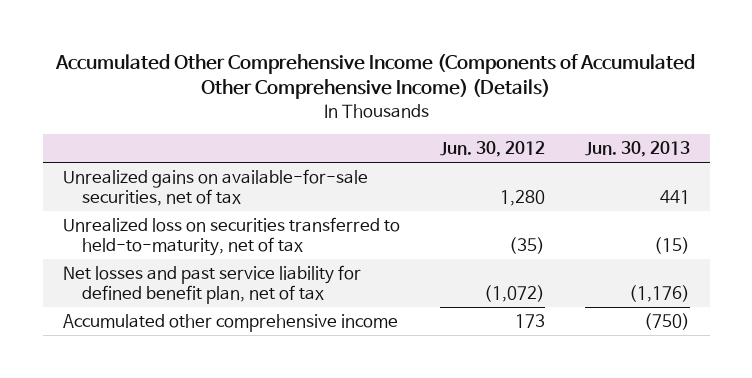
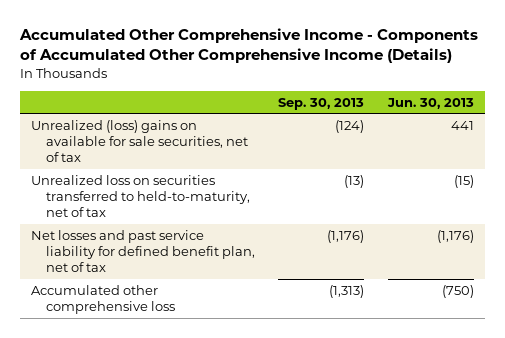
- Accumulated Other Comprehensive Income (Components of Accumulated Other Comprehensive Income) (Details)
+ Accumulated Other Comprehensive Income - Components of Accumulated Other Comprehensive Income (Details)
- | Jun. 30, 2012 | Jun. 30, 2013
+ | Sep. 30, 2013 | Jun. 30, 2013
- Unrealized gains on available-for-sale securities, net of tax | 1,280 | 441
+ Unrealized (loss) gains on available for sale securities, net of tax | (124) | 441
- Accumulated other comprehensive income | 173 | (750)
+ Accumulated other comprehensive loss | (1,313) | (750)

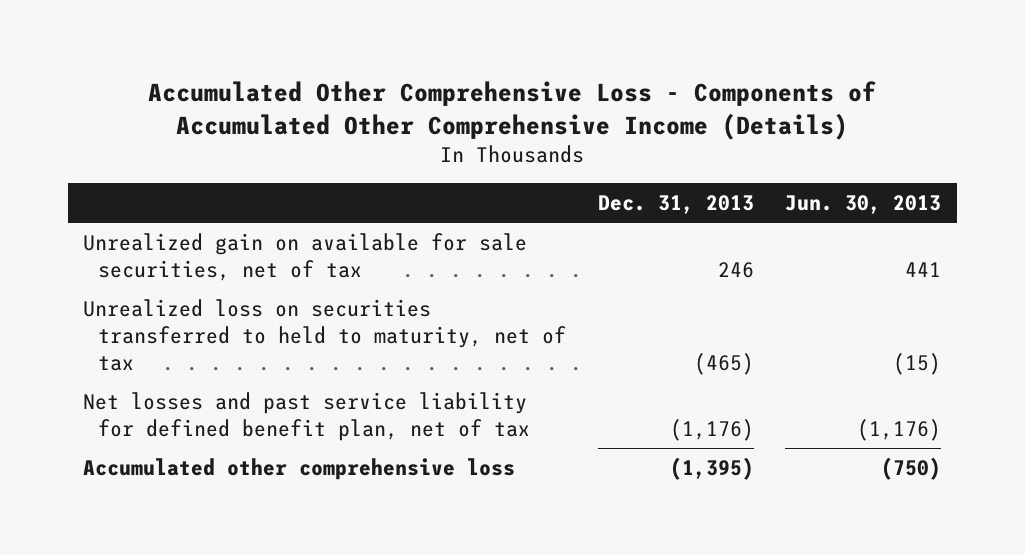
- Accumulated Other Comprehensive Income - Components of Accumulated Other Comprehensive Income (Details)
+ Accumulated Other Comprehensive Loss - Components of Accumulated Other Comprehensive Income (Details)
- | Sep. 30, 2013 | Jun. 30, 2013
+ | Dec. 31, 2013 | Jun. 30, 2013
- Unrealized (loss) gains on available for sale securities, net of tax | (124) | 441
- Unrealized loss on securities transferred to held-to-maturity, net of tax | (13) | (15)
+ Unrealized gain on available for sale securities, net of tax | 246 | 441
+ Unrealized loss on securities transferred to held to maturity, net of tax | (465) | (15)

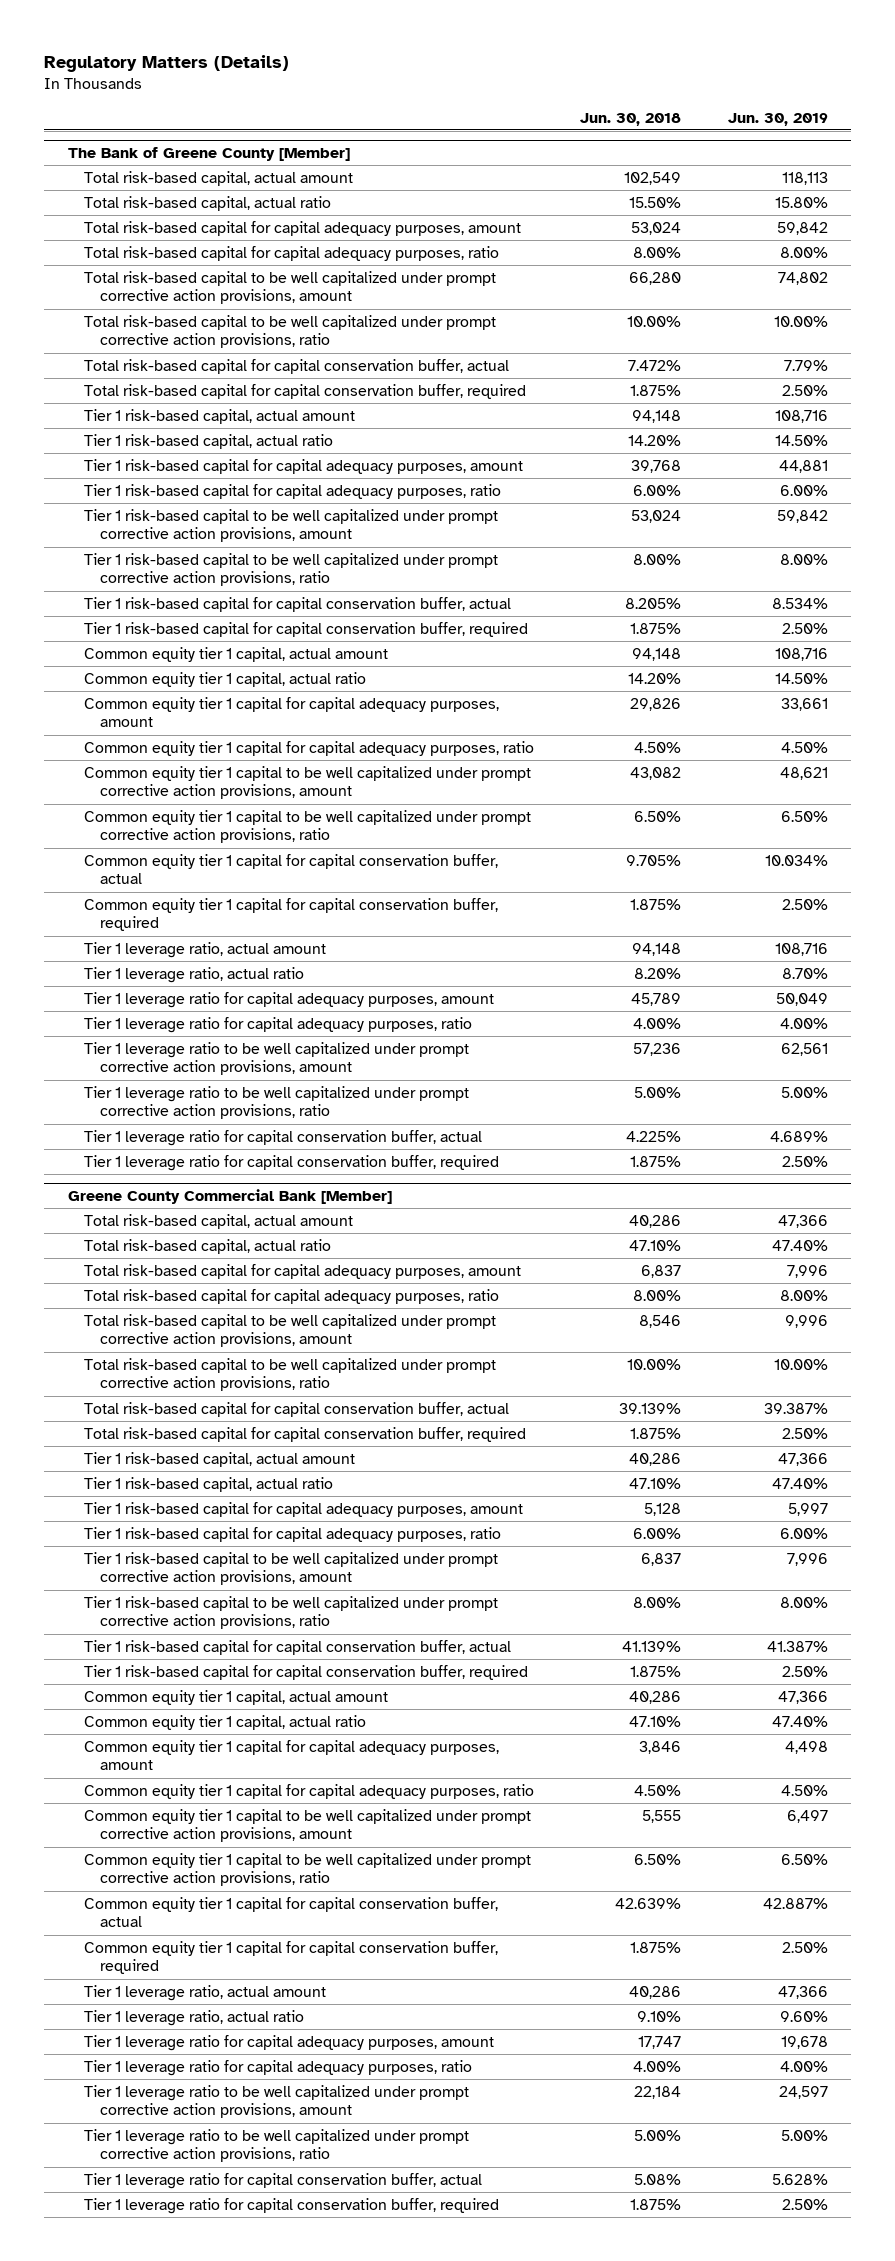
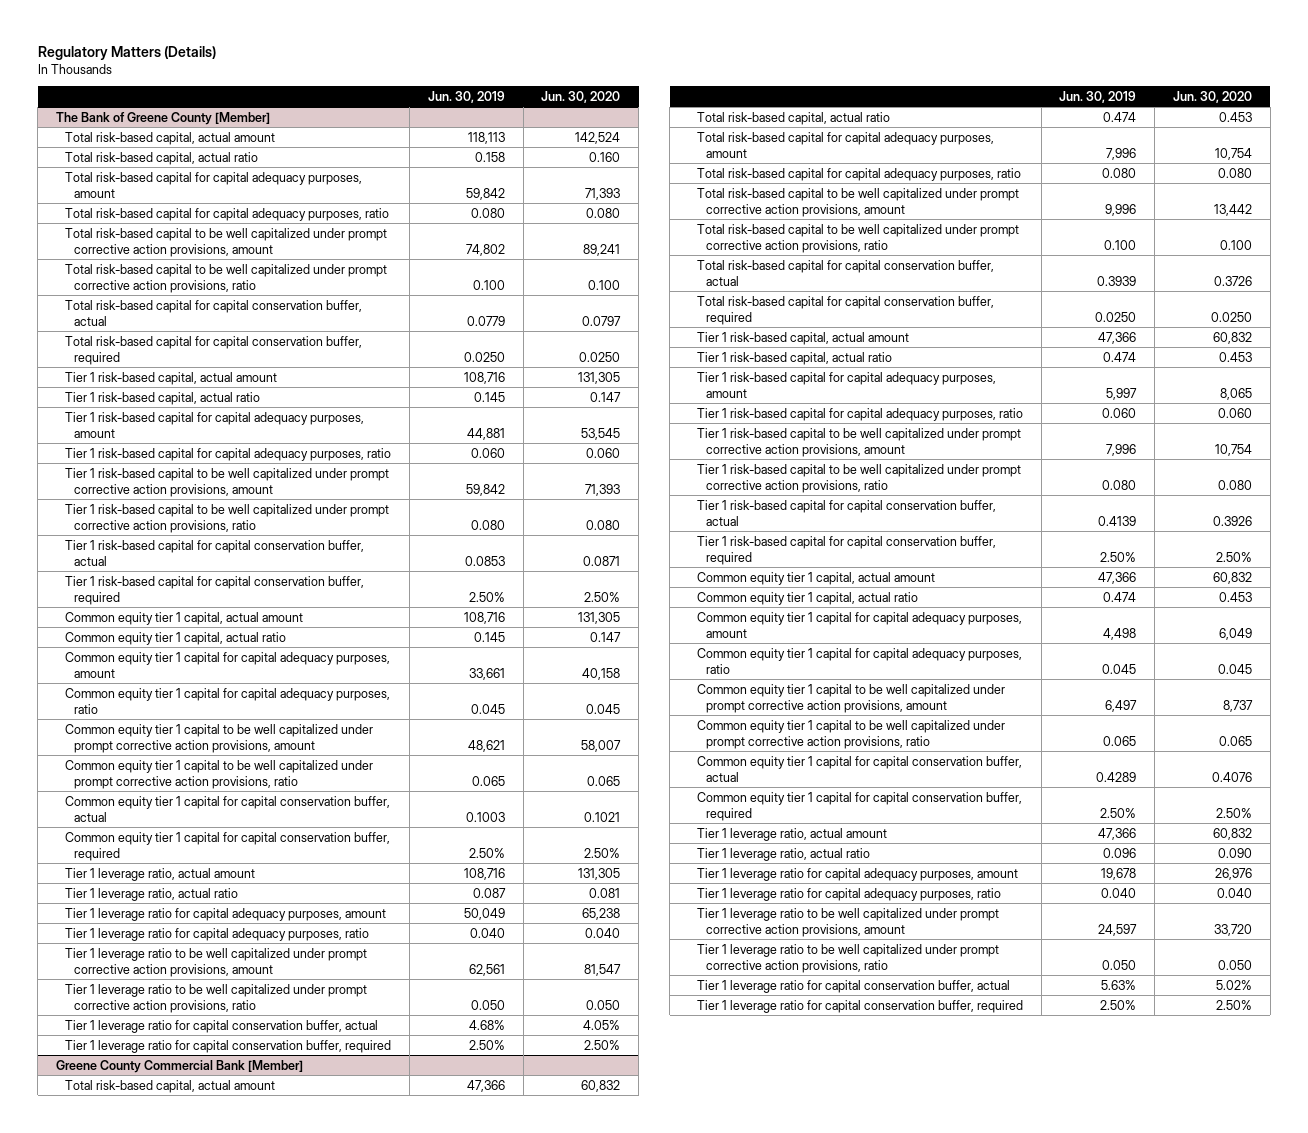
- | Jun. 30, 2018 | Jun. 30, 2019
+ | Jun. 30, 2019 | Jun. 30, 2020
@ The Bank of Greene County [Member]
- Total risk-based capital, actual ratio | 15.50% | 15.80%
+ Total risk-based capital, actual ratio | 0.158 | 0.160
- Total risk-based capital for capital adequacy purposes, ratio | 8.00% | 8.00%
+ Total risk-based capital for capital adequacy purposes, ratio | 0.080 | 0.080
- Total risk-based capital to be well capitalized under prompt corrective action provisions, ratio | 10.00% | 10.00%
- Total risk-based capital for capital conservation buffer, actual | 7.472% | 7.79%
- Total risk-based capital for capital conservation buffer, required | 1.875% | 2.50%
+ Total risk-based capital to be well capitalized under prompt corrective action provisions, ratio | 0.100 | 0.100
+ Total risk-based capital for capital conservation buffer, actual | 0.0779 | 0.0797
+ Total risk-based capital for capital conservation buffer, required | 0.0250 | 0.0250
- Tier 1 risk-based capital, actual ratio | 14.20% | 14.50%
+ Tier 1 risk-based capital, actual ratio | 0.145 | 0.147
- Tier 1 risk-based capital for capital adequacy purposes, ratio | 6.00% | 6.00%
+ Tier 1 risk-based capital for capital adequacy purposes, ratio | 0.060 | 0.060
- Tier 1 risk-based capital to be well capitalized under prompt corrective action provisions, ratio | 8.00% | 8.00%
- Tier 1 risk-based capital for capital conservation buffer, actual | 8.205% | 8.534%
+ Tier 1 risk-based capital to be well capitalized under prompt corrective action provisions, ratio | 0.080 | 0.080
+ Tier 1 risk-based capital for capital conservation buffer, actual | 0.0853 | 0.0871
- Common equity tier 1 capital, actual ratio | 14.20% | 14.50%
+ Common equity tier 1 capital, actual ratio | 0.145 | 0.147
- Common equity tier 1 capital for capital adequacy purposes, ratio | 4.50% | 4.50%
+ Common equity tier 1 capital for capital adequacy purposes, ratio | 0.045 | 0.045
- Common equity tier 1 capital to be well capitalized under prompt corrective action provisions, ratio | 6.50% | 6.50%
- Common equity tier 1 capital for capital conservation buffer, actual | 9.705% | 10.034%
+ Common equity tier 1 capital to be well capitalized under prompt corrective action provisions, ratio | 0.065 | 0.065
+ Common equity tier 1 capital for capital conservation buffer, actual | 0.1003 | 0.1021
- Tier 1 leverage ratio, actual ratio | 8.20% | 8.70%
+ Tier 1 leverage ratio, actual ratio | 0.087 | 0.081
- Tier 1 leverage ratio for capital adequacy purposes, ratio | 4.00% | 4.00%
+ Tier 1 leverage ratio for capital adequacy purposes, ratio | 0.040 | 0.040
- Tier 1 leverage ratio to be well capitalized under prompt corrective action provisions, ratio | 5.00% | 5.00%
- Tier 1 leverage ratio for capital conservation buffer, actual | 4.225% | 4.689%
+ Tier 1 leverage ratio to be well capitalized under prompt corrective action provisions, ratio | 0.050 | 0.050
+ Tier 1 leverage ratio for capital conservation buffer, actual | 4.68% | 4.05%
@ Greene County Commercial Bank [Member]
- Total risk-based capital, actual ratio | 47.10% | 47.40%
+ Total risk-based capital, actual ratio | 0.474 | 0.453
- Total risk-based capital for capital adequacy purposes, ratio | 8.00% | 8.00%
+ Total risk-based capital for capital adequacy purposes, ratio | 0.080 | 0.080
- Total risk-based capital to be well capitalized under prompt corrective action provisions, ratio | 10.00% | 10.00%
- Total risk-based capital for capital conservation buffer, actual | 39.139% | 39.387%
- Total risk-based capital for capital conservation buffer, required | 1.875% | 2.50%
+ Total risk-based capital to be well capitalized under prompt corrective action provisions, ratio | 0.100 | 0.100
+ Total risk-based capital for capital conservation buffer, actual | 0.3939 | 0.3726
+ Total risk-based capital for capital conservation buffer, required | 0.0250 | 0.0250
- Tier 1 risk-based capital, actual ratio | 47.10% | 47.40%
+ Tier 1 risk-based capital, actual ratio | 0.474 | 0.453
- Tier 1 risk-based capital for capital adequacy purposes, ratio | 6.00% | 6.00%
+ Tier 1 risk-based capital for capital adequacy purposes, ratio | 0.060 | 0.060
- Tier 1 risk-based capital to be well capitalized under prompt corrective action provisions, ratio | 8.00% | 8.00%
- Tier 1 risk-based capital for capital conservation buffer, actual | 41.139% | 41.387%
+ Tier 1 risk-based capital to be well capitalized under prompt corrective action provisions, ratio | 0.080 | 0.080
+ Tier 1 risk-based capital for capital conservation buffer, actual | 0.4139 | 0.3926
- Common equity tier 1 capital, actual ratio | 47.10% | 47.40%
+ Common equity tier 1 capital, actual ratio | 0.474 | 0.453
- Common equity tier 1 capital for capital adequacy purposes, ratio | 4.50% | 4.50%
+ Common equity tier 1 capital for capital adequacy purposes, ratio | 0.045 | 0.045
- Common equity tier 1 capital to be well capitalized under prompt corrective action provisions, ratio | 6.50% | 6.50%
- Common equity tier 1 capital for capital conservation buffer, actual | 42.639% | 42.887%
+ Common equity tier 1 capital to be well capitalized under prompt corrective action provisions, ratio | 0.065 | 0.065
+ Common equity tier 1 capital for capital conservation buffer, actual | 0.4289 | 0.4076
- Tier 1 leverage ratio, actual ratio | 9.10% | 9.60%
+ Tier 1 leverage ratio, actual ratio | 0.096 | 0.090
- Tier 1 leverage ratio for capital adequacy purposes, ratio | 4.00% | 4.00%
+ Tier 1 leverage ratio for capital adequacy purposes, ratio | 0.040 | 0.040
- Tier 1 leverage ratio to be well capitalized under prompt corrective action provisions, ratio | 5.00% | 5.00%
- Tier 1 leverage ratio for capital conservation buffer, actual | 5.08% | 5.628%
+ Tier 1 leverage ratio to be well capitalized under prompt corrective action provisions, ratio | 0.050 | 0.050
+ Tier 1 leverage ratio for capital conservation buffer, actual | 5.63% | 5.02%

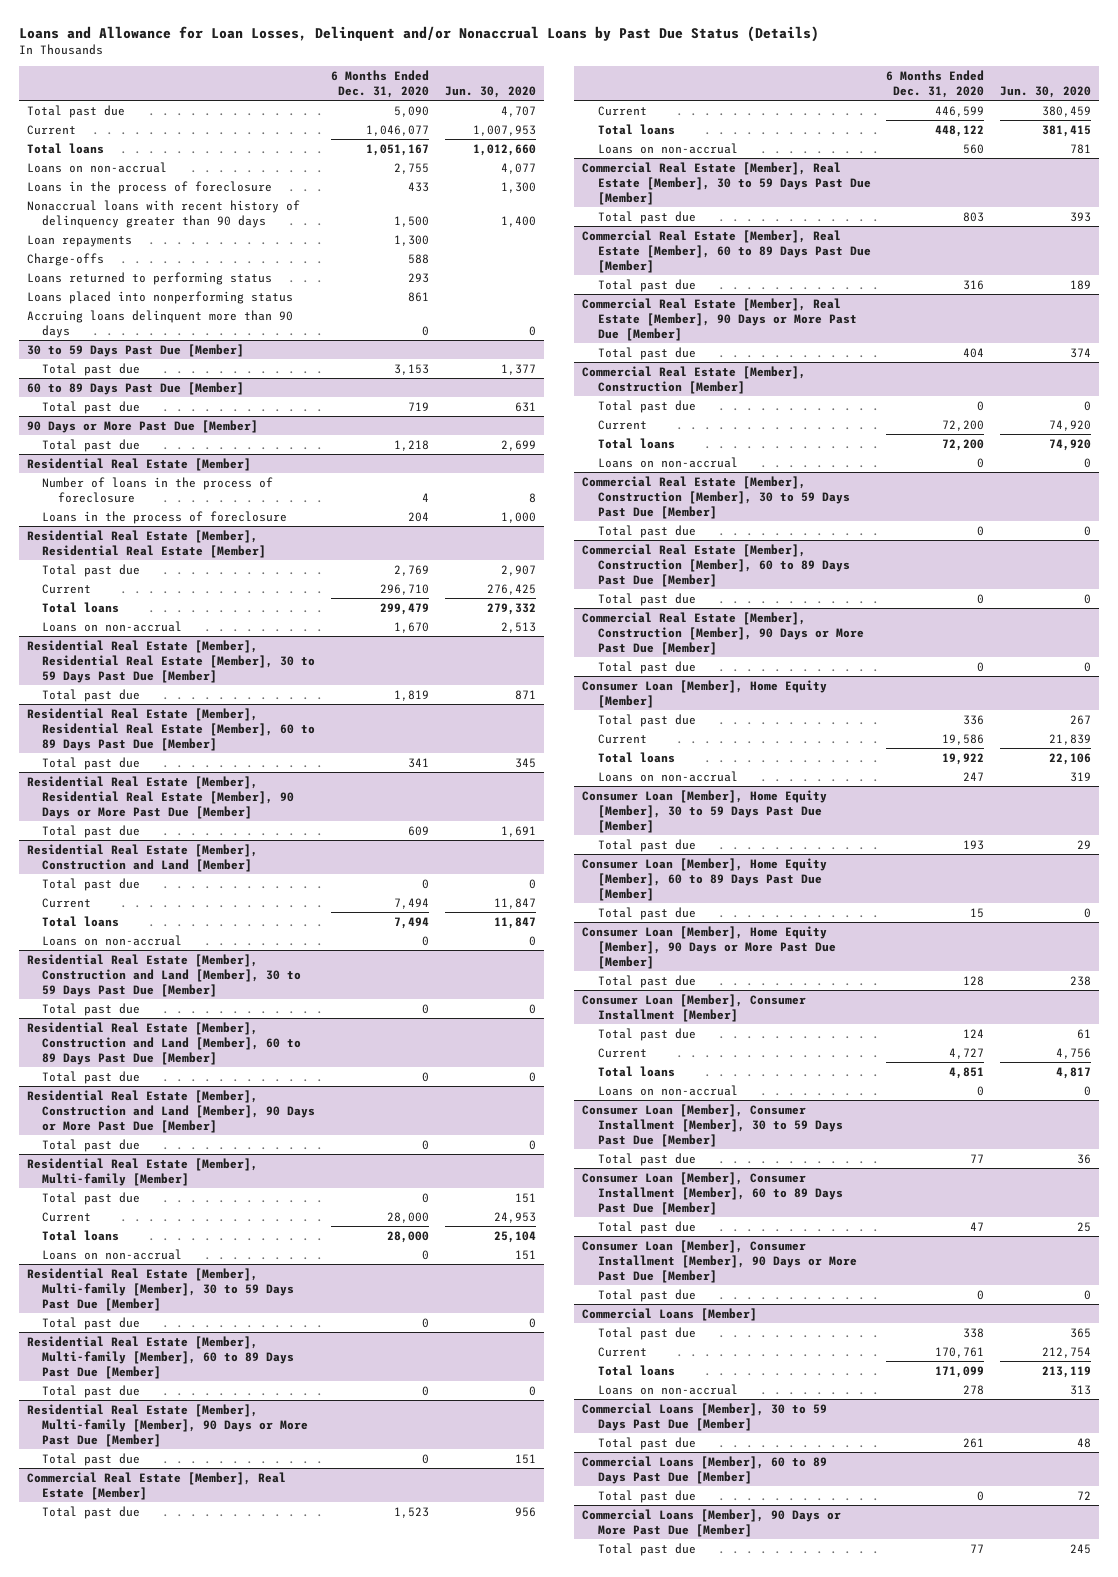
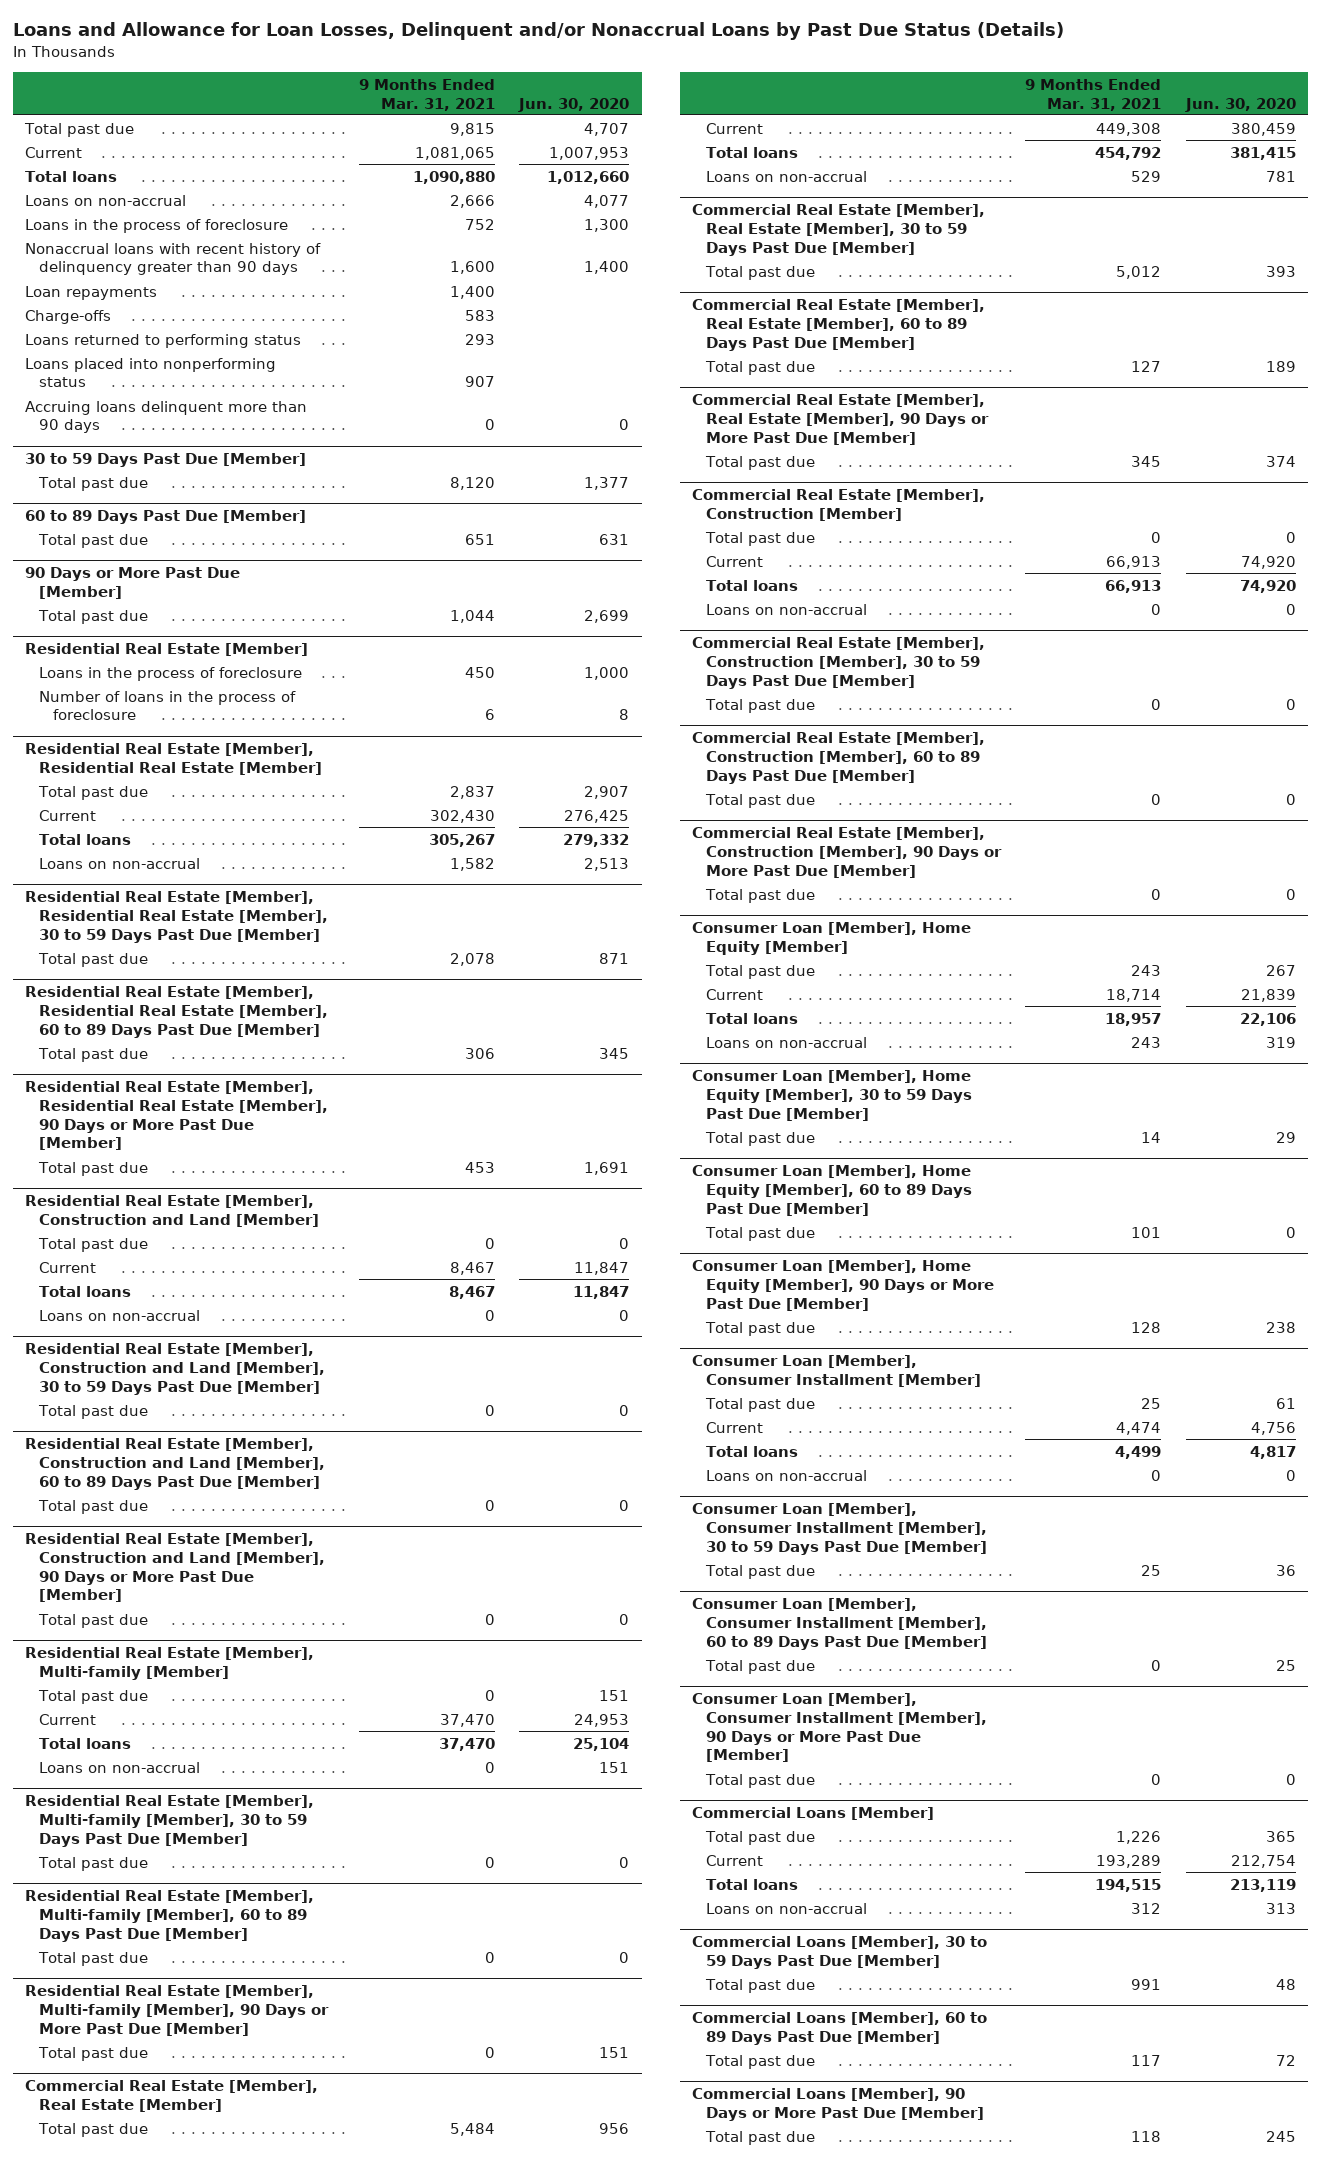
- | 6 Months Ended Dec. 31, 2020 | Jun. 30, 2020
+ | 9 Months Ended Mar. 31, 2021 | Jun. 30, 2020
@ Residential Real Estate [Member]
moved down: Number of loans in the process of foreclosure | 6 | 8

